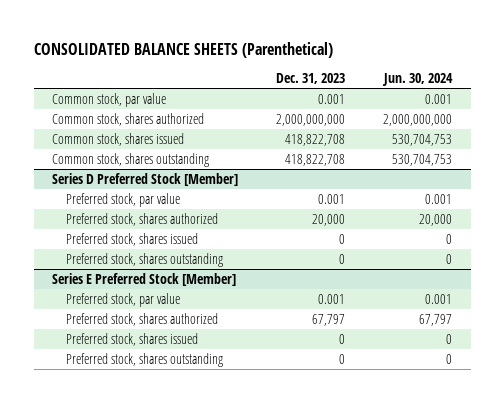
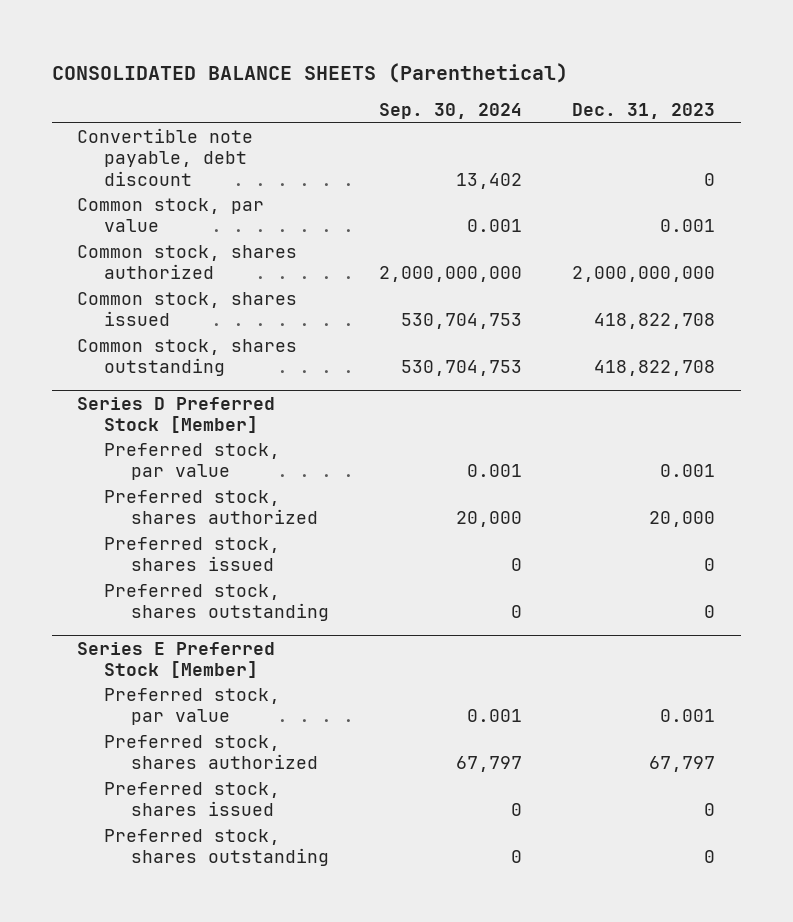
- | Dec. 31, 2023 | Jun. 30, 2024
+ | Sep. 30, 2024 | Dec. 31, 2023
+ Convertible note payable, debt discount | 13,402 | 0

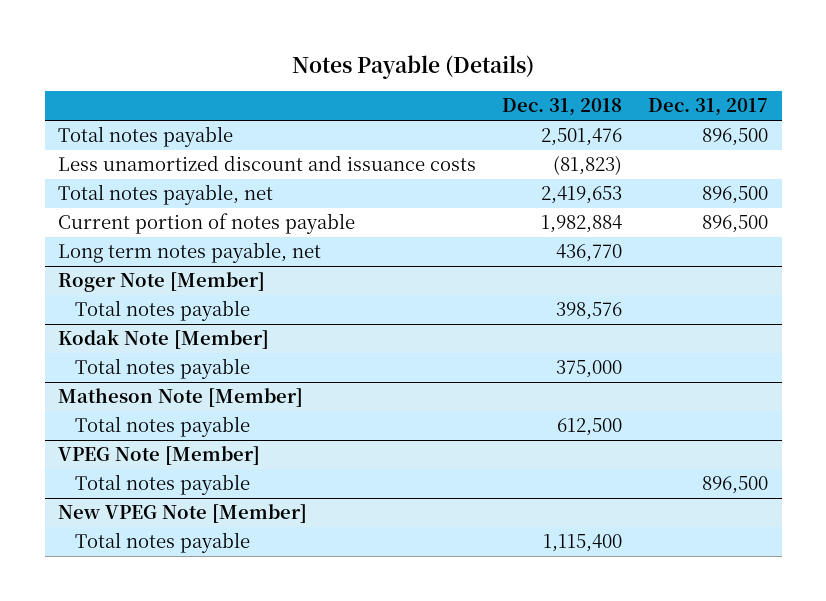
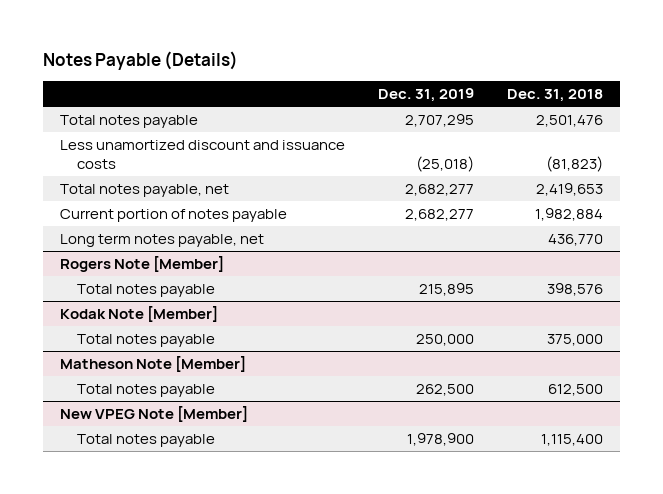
- | Dec. 31, 2018 | Dec. 31, 2017
+ | Dec. 31, 2019 | Dec. 31, 2018
- Roger Note [Member]
+ Rogers Note [Member]
- VPEG Note [Member]
- Total notes payable | | 896,500

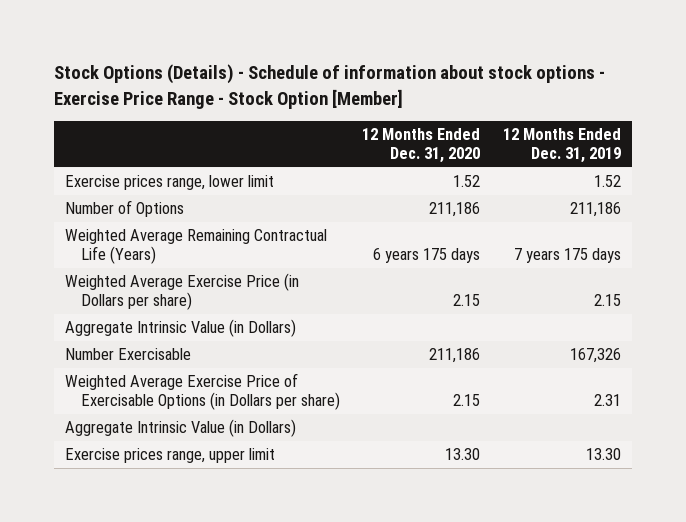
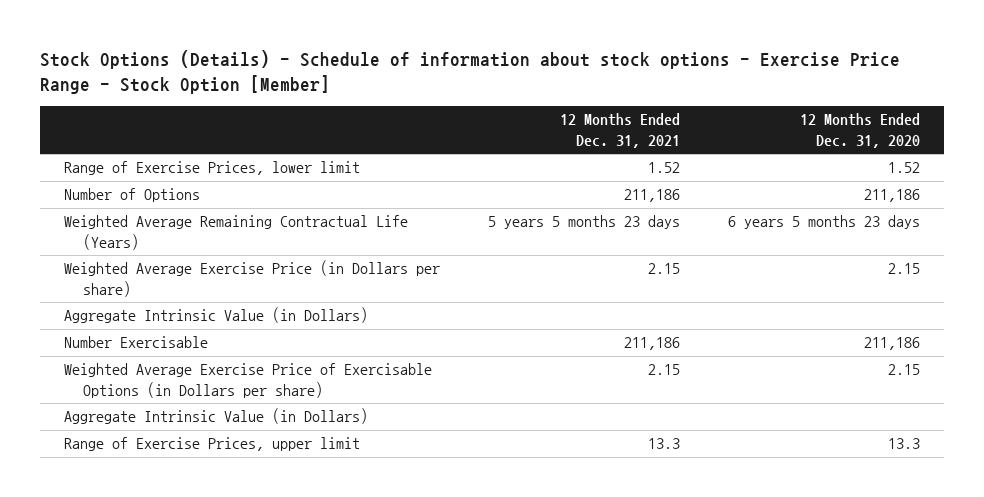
- | 12 Months Ended Dec. 31, 2020 | 12 Months Ended Dec. 31, 2019
+ | 12 Months Ended Dec. 31, 2021 | 12 Months Ended Dec. 31, 2020
- Exercise prices range, lower limit | 1.52 | 1.52
+ Range of Exercise Prices, lower limit | 1.52 | 1.52
- Weighted Average Remaining Contractual Life (Years) | 6 years 175 days | 7 years 175 days
+ Weighted Average Remaining Contractual Life (Years) | 5 years 5 months 23 days | 6 years 5 months 23 days
- Exercise prices range, upper limit | 13.30 | 13.30
+ Range of Exercise Prices, upper limit | 13.3 | 13.3

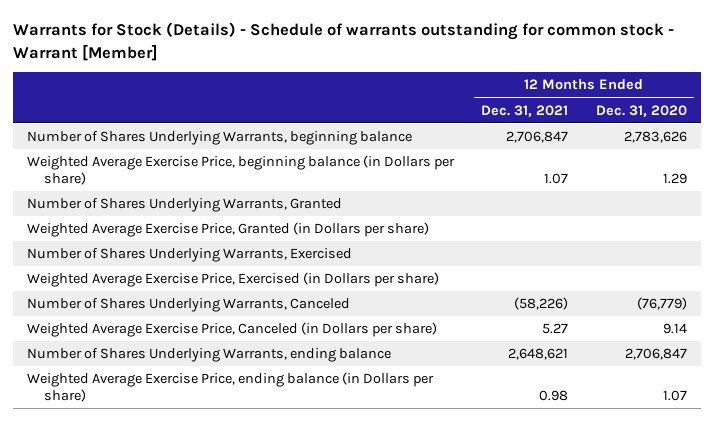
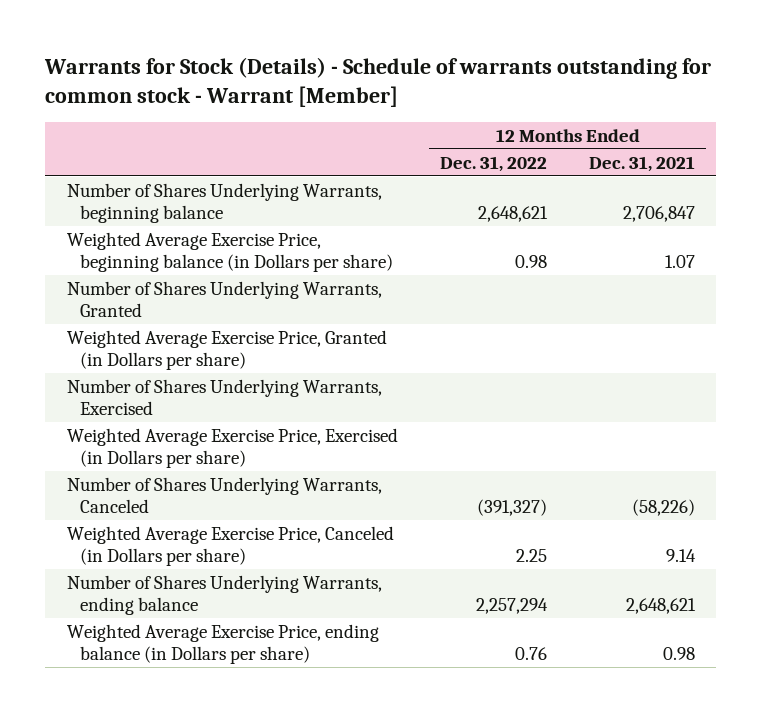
- | 12 Months Ended Dec. 31, 2021 | 12 Months Ended Dec. 31, 2020
+ | 12 Months Ended Dec. 31, 2022 | 12 Months Ended Dec. 31, 2021
- Weighted Average Exercise Price, Canceled (in Dollars per share) | 5.27 | 9.14
+ Weighted Average Exercise Price, Canceled (in Dollars per share) | 2.25 | 9.14

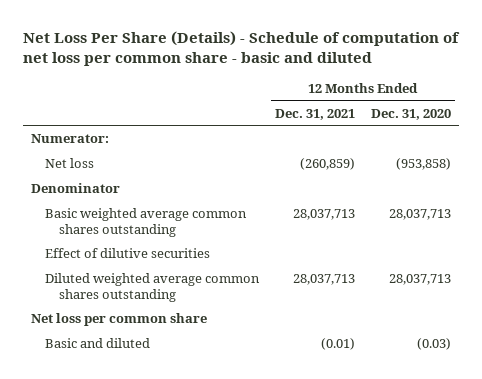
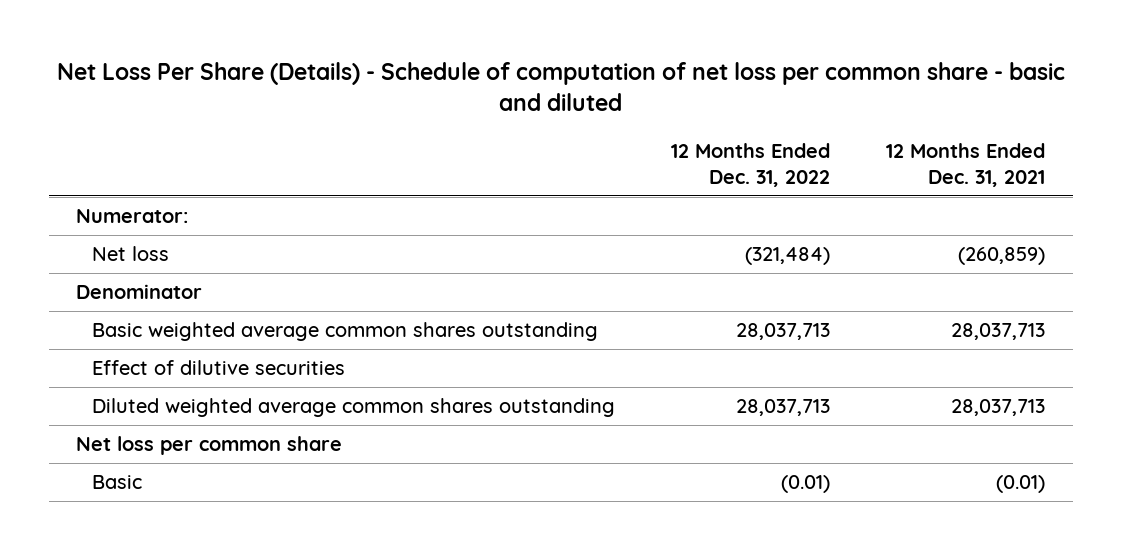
- | 12 Months Ended Dec. 31, 2021 | 12 Months Ended Dec. 31, 2020
+ | 12 Months Ended Dec. 31, 2022 | 12 Months Ended Dec. 31, 2021
- Basic and diluted | (0.01) | (0.03)
+ Basic | (0.01) | (0.01)

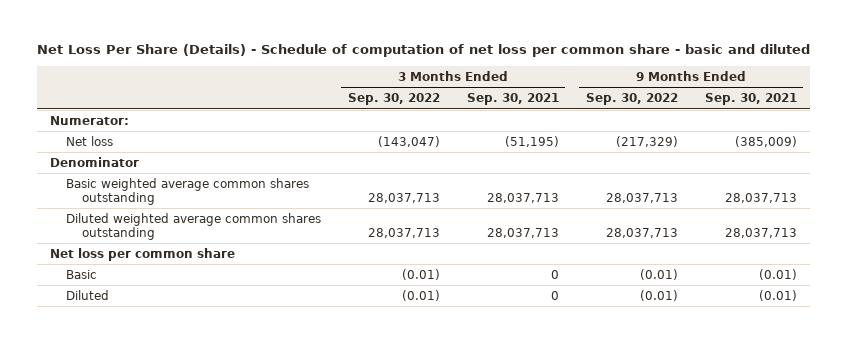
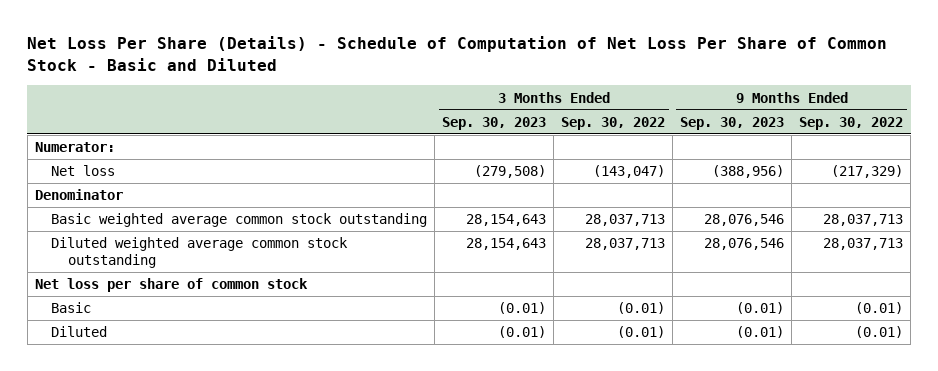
- Net Loss Per Share (Details) - Schedule of computation of net loss per common share - basic and diluted
+ Net Loss Per Share (Details) - Schedule of Computation of Net Loss Per Share of Common Stock - Basic and Diluted
- | 3 Months Ended Sep. 30, 2022 | 3 Months Ended Sep. 30, 2021 | 9 Months Ended Sep. 30, 2022 | 9 Months Ended Sep. 30, 2021
+ | 3 Months Ended Sep. 30, 2023 | 3 Months Ended Sep. 30, 2022 | 9 Months Ended Sep. 30, 2023 | 9 Months Ended Sep. 30, 2022
- Basic weighted average common shares outstanding | 28,037,713 | 28,037,713 | 28,037,713 | 28,037,713
- Diluted weighted average common shares outstanding | 28,037,713 | 28,037,713 | 28,037,713 | 28,037,713
- Net loss per common share
+ Basic weighted average common stock outstanding | 28,154,643 | 28,037,713 | 28,076,546 | 28,037,713
+ Diluted weighted average common stock outstanding | 28,154,643 | 28,037,713 | 28,076,546 | 28,037,713
+ Net loss per share of common stock

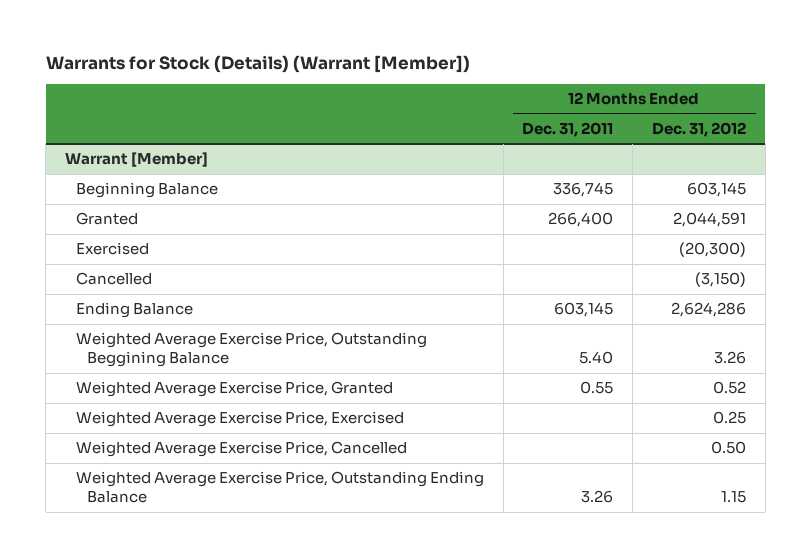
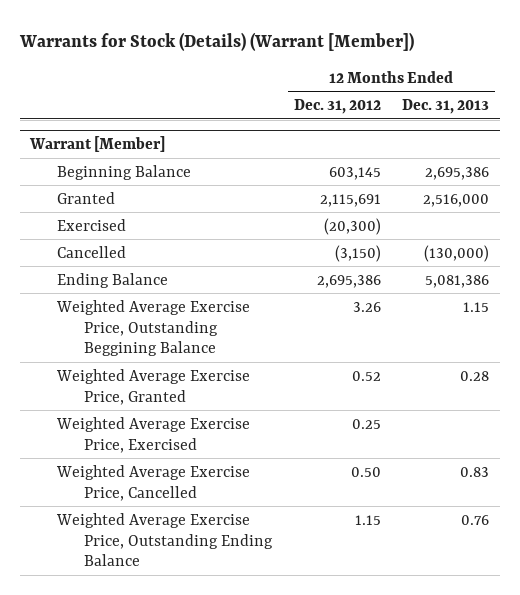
- | 12 Months Ended Dec. 31, 2011 | 12 Months Ended Dec. 31, 2012
+ | 12 Months Ended Dec. 31, 2012 | 12 Months Ended Dec. 31, 2013
@ Warrant [Member]
- Granted | 266,400 | 2,044,591
+ Granted | 2,115,691 | 2,516,000
- Ending Balance | 603,145 | 2,624,286
+ Ending Balance | 2,695,386 | 5,081,386

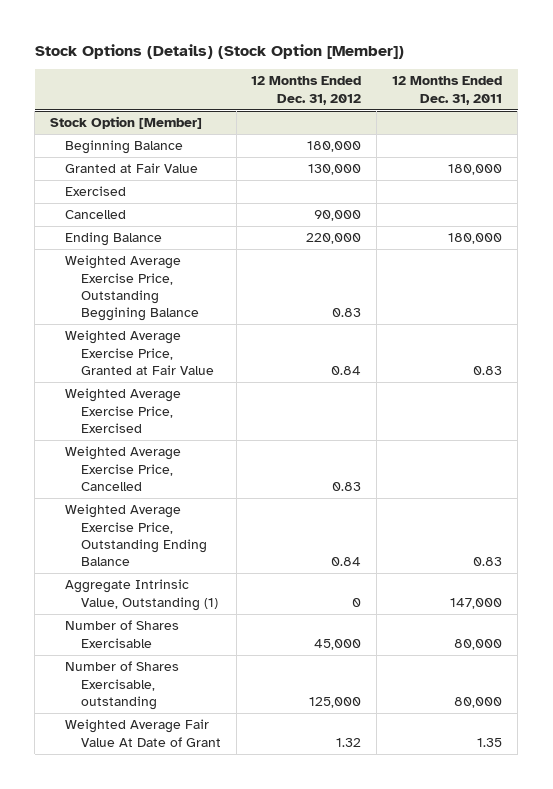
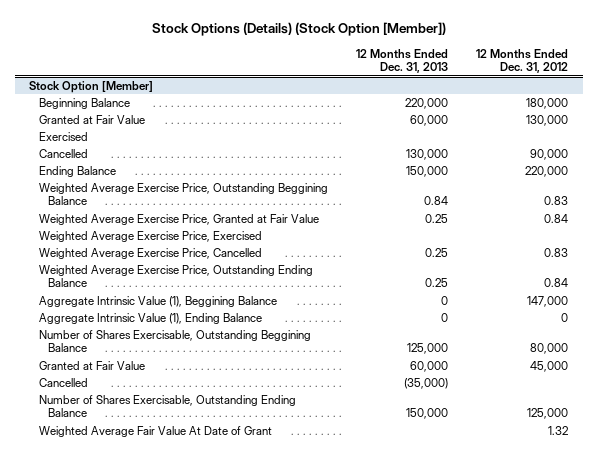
- | 12 Months Ended Dec. 31, 2012 | 12 Months Ended Dec. 31, 2011
+ | 12 Months Ended Dec. 31, 2013 | 12 Months Ended Dec. 31, 2012
@ Stock Option [Member]
- Aggregate Intrinsic Value, Outstanding (1) | 0 | 147,000
- Number of Shares Exercisable | 45,000 | 80,000
- Number of Shares Exercisable, outstanding | 125,000 | 80,000
+ Aggregate Intrinsic Value (1), Beggining Balance | 0 | 147,000
+ Aggregate Intrinsic Value (1), Ending Balance | 0 | 0
+ Number of Shares Exercisable, Outstanding Beggining Balance | 125,000 | 80,000
+ Granted at Fair Value | 60,000 | 45,000
+ Cancelled | (35,000) |
+ Number of Shares Exercisable, Outstanding Ending Balance | 150,000 | 125,000

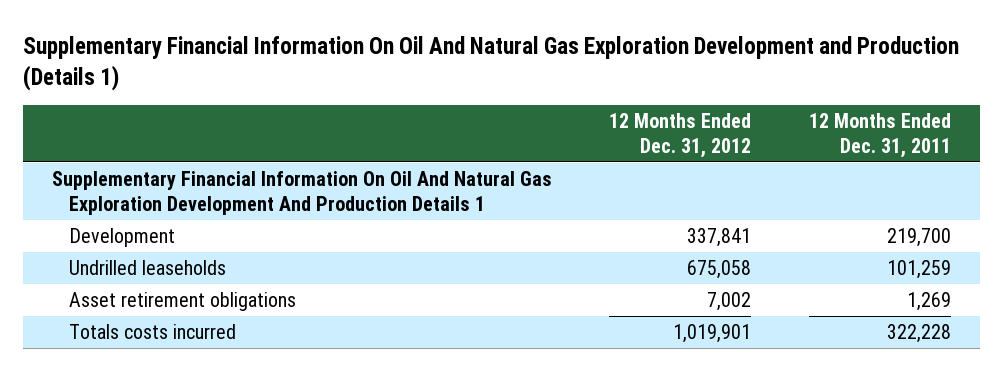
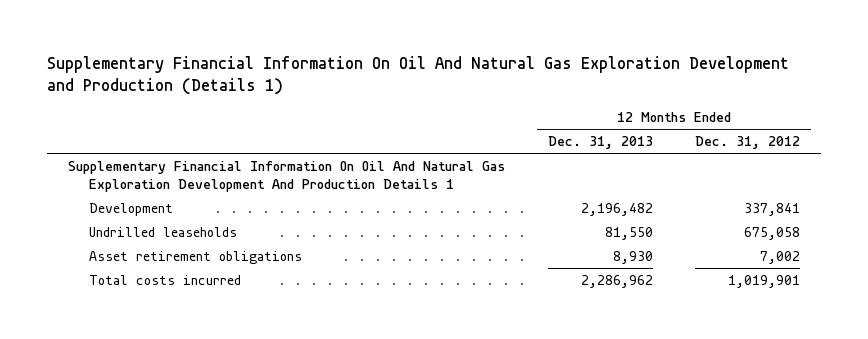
- | 12 Months Ended Dec. 31, 2012 | 12 Months Ended Dec. 31, 2011
+ | 12 Months Ended Dec. 31, 2013 | 12 Months Ended Dec. 31, 2012
- Totals costs incurred | 1,019,901 | 322,228
+ Total costs incurred | 2,286,962 | 1,019,901

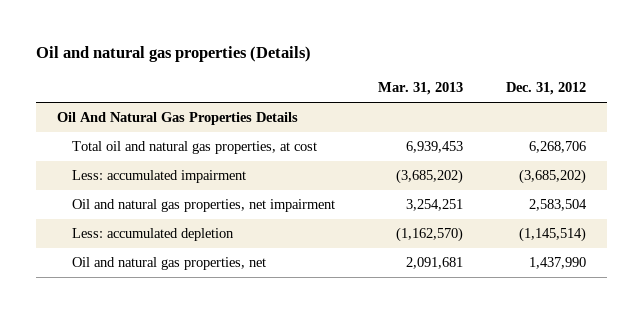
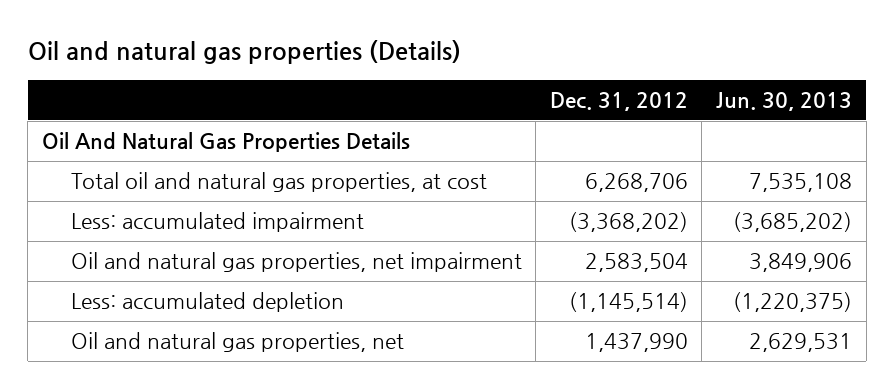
- | Mar. 31, 2013 | Dec. 31, 2012
+ | Dec. 31, 2012 | Jun. 30, 2013
- Less: accumulated impairment | (3,685,202) | (3,685,202)
+ Less: accumulated impairment | (3,368,202) | (3,685,202)

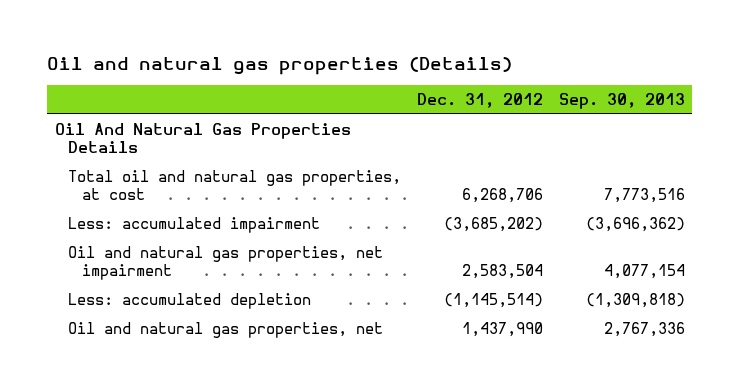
- | Dec. 31, 2012 | Jun. 30, 2013
+ | Dec. 31, 2012 | Sep. 30, 2013
- Less: accumulated impairment | (3,368,202) | (3,685,202)
+ Less: accumulated impairment | (3,685,202) | (3,696,362)

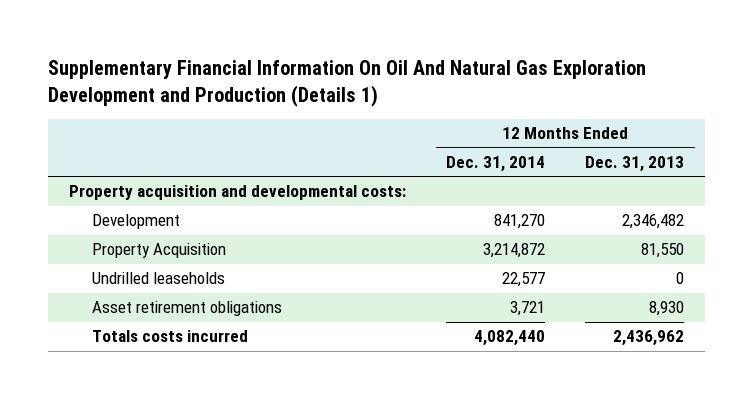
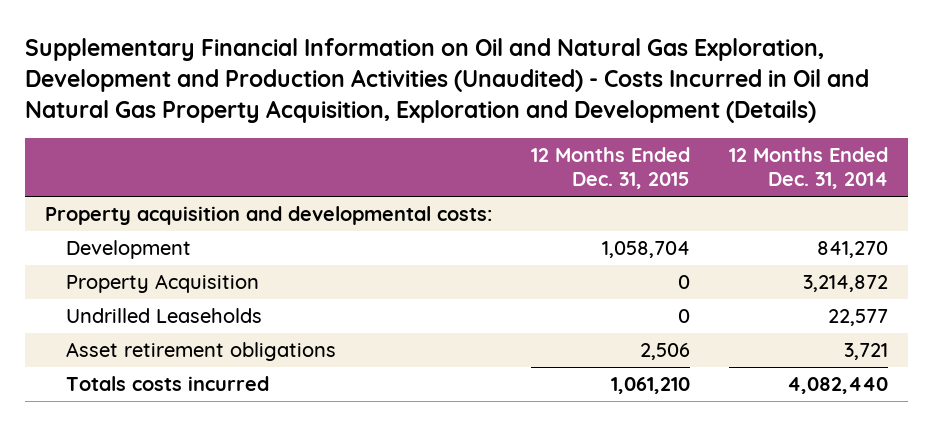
- Supplementary Financial Information On Oil And Natural Gas Exploration Development and Production (Details 1)
+ Supplementary Financial Information on Oil and Natural Gas Exploration, Development and Production Activities (Unaudited) - Costs Incurred in Oil and Natural Gas Property Acquisition, Exploration and Development (Details)
- | 12 Months Ended Dec. 31, 2014 | 12 Months Ended Dec. 31, 2013
+ | 12 Months Ended Dec. 31, 2015 | 12 Months Ended Dec. 31, 2014
- Undrilled leaseholds | 22,577 | 0
+ Undrilled Leaseholds | 0 | 22,577

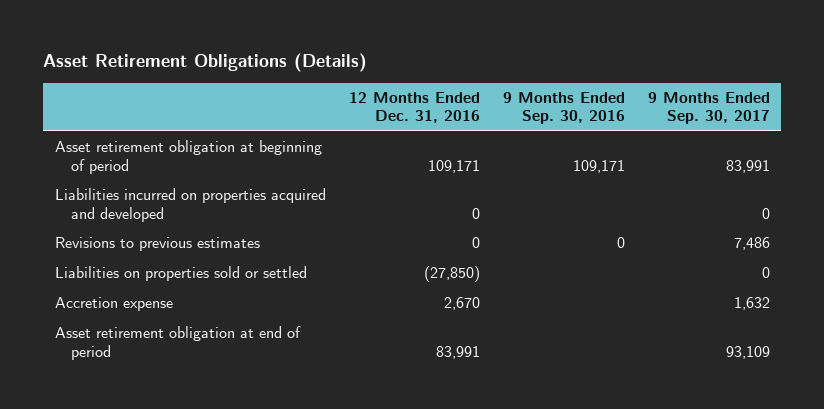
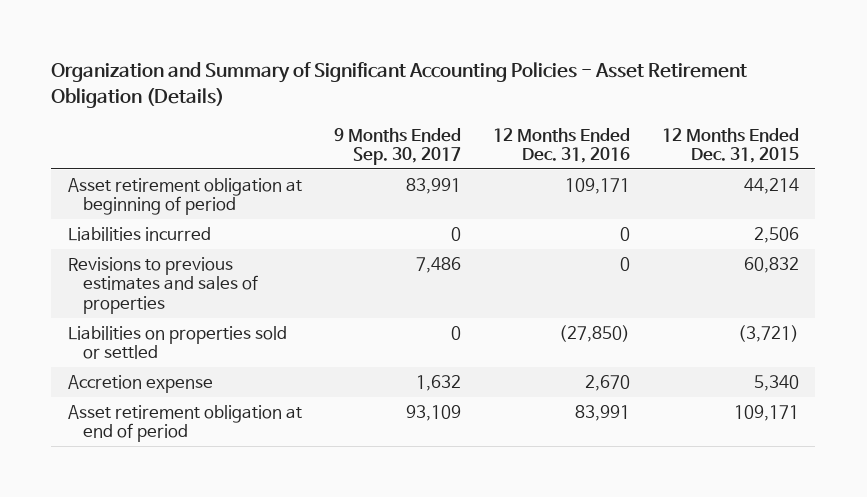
- Asset Retirement Obligations (Details)
+ Organization and Summary of Significant Accounting Policies - Asset Retirement Obligation (Details)
- | 12 Months Ended Dec. 31, 2016 | 9 Months Ended Sep. 30, 2016 | 9 Months Ended Sep. 30, 2017
+ | 9 Months Ended Sep. 30, 2017 | 12 Months Ended Dec. 31, 2016 | 12 Months Ended Dec. 31, 2015
- Liabilities incurred on properties acquired and developed | 0 | | 0
- Revisions to previous estimates | 0 | 0 | 7,486
+ Liabilities incurred | 0 | 0 | 2,506
+ Revisions to previous estimates and sales of properties | 7,486 | 0 | 60,832

